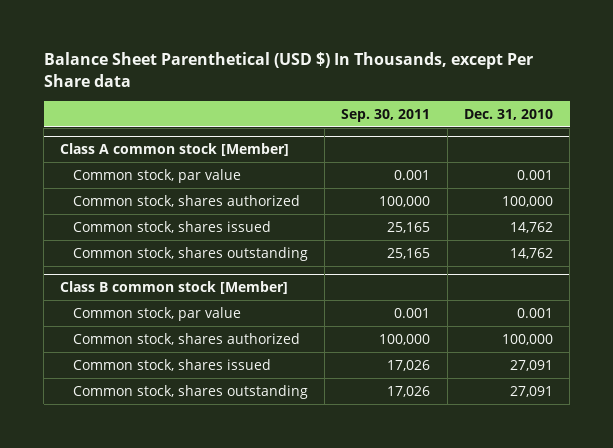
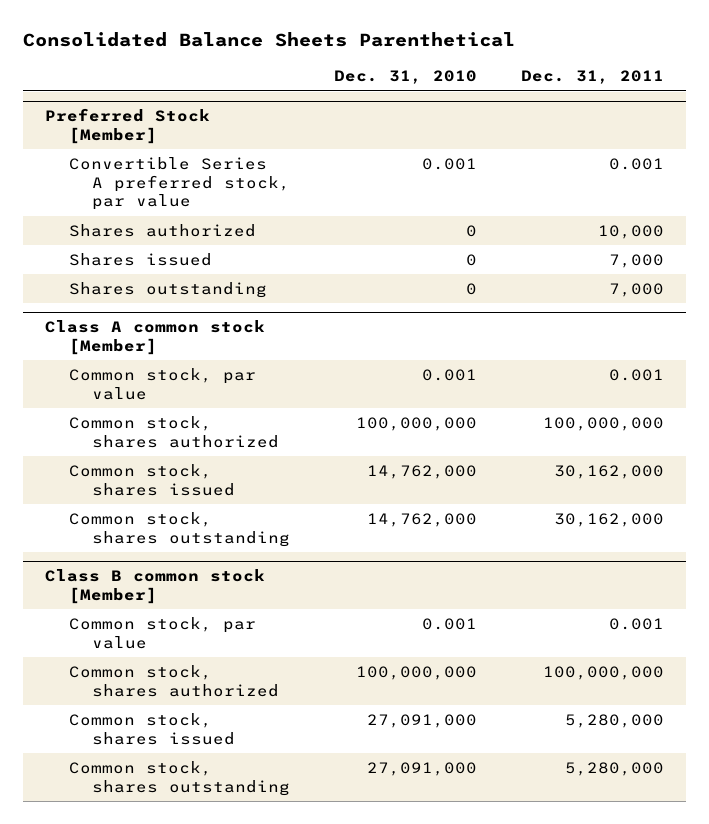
- Balance Sheet Parenthetical (USD $) In Thousands, except Per Share data
+ Consolidated Balance Sheets Parenthetical
- | Sep. 30, 2011 | Dec. 31, 2010
+ | Dec. 31, 2010 | Dec. 31, 2011
+ Preferred Stock [Member]
+ Convertible Series A preferred stock, par value | 0.001 | 0.001
+ Shares authorized | 0 | 10,000
+ Shares issued | 0 | 7,000
+ Shares outstanding | 0 | 7,000
@ Class A common stock [Member]
- Common stock, shares authorized | 100,000 | 100,000
- Common stock, shares issued | 25,165 | 14,762
- Common stock, shares outstanding | 25,165 | 14,762
+ Common stock, shares authorized | 100,000,000 | 100,000,000
+ Common stock, shares issued | 14,762,000 | 30,162,000
+ Common stock, shares outstanding | 14,762,000 | 30,162,000
@ Class B common stock [Member]
- Common stock, shares authorized | 100,000 | 100,000
- Common stock, shares issued | 17,026 | 27,091
- Common stock, shares outstanding | 17,026 | 27,091
+ Common stock, shares authorized | 100,000,000 | 100,000,000
+ Common stock, shares issued | 27,091,000 | 5,280,000
+ Common stock, shares outstanding | 27,091,000 | 5,280,000

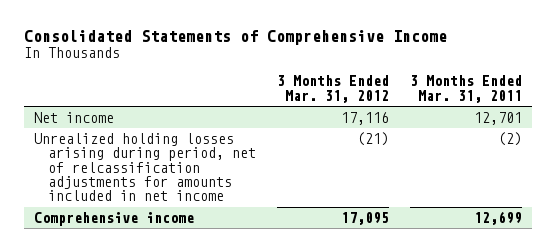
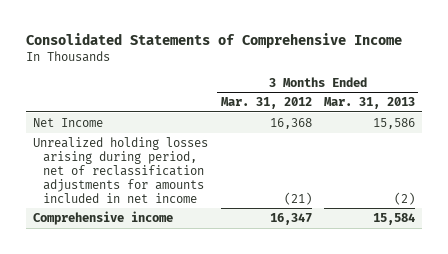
- | 3 Months Ended Mar. 31, 2012 | 3 Months Ended Mar. 31, 2011
+ | 3 Months Ended Mar. 31, 2012 | 3 Months Ended Mar. 31, 2013
- Net income | 17,116 | 12,701
- Unrealized holding losses arising during period, net of relcassification adjustments for amounts included in net income | (21) | (2)
- Comprehensive income | 17,095 | 12,699
+ Net Income | 16,368 | 15,586
+ Unrealized holding losses arising during period, net of reclassification adjustments for amounts included in net income | (21) | (2)
+ Comprehensive income | 16,347 | 15,584

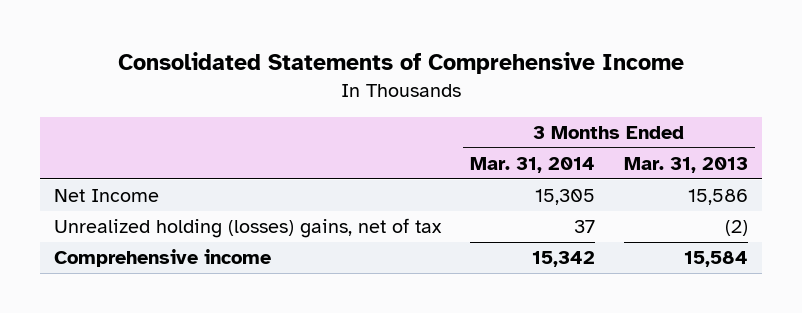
- | 3 Months Ended Mar. 31, 2012 | 3 Months Ended Mar. 31, 2013
+ | 3 Months Ended Mar. 31, 2014 | 3 Months Ended Mar. 31, 2013
- Unrealized holding losses arising during period, net of reclassification adjustments for amounts included in net income | (21) | (2)
+ Unrealized holding (losses) gains, net of tax | 37 | (2)

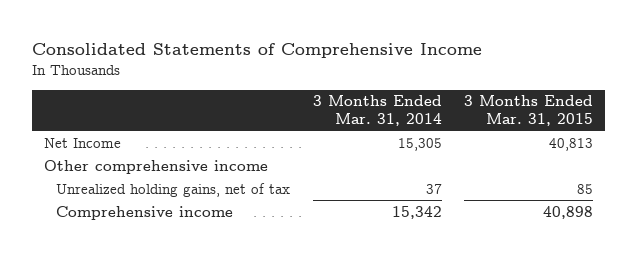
- | 3 Months Ended Mar. 31, 2014 | 3 Months Ended Mar. 31, 2013
+ | 3 Months Ended Mar. 31, 2014 | 3 Months Ended Mar. 31, 2015
- Unrealized holding (losses) gains, net of tax | 37 | (2)
+ Other comprehensive income
+ Unrealized holding gains, net of tax | 37 | 85

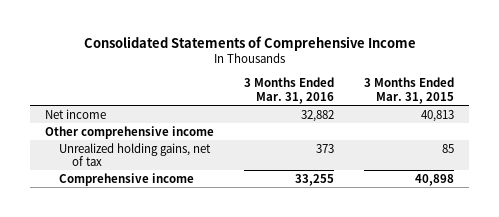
- | 3 Months Ended Mar. 31, 2014 | 3 Months Ended Mar. 31, 2015
+ | 3 Months Ended Mar. 31, 2016 | 3 Months Ended Mar. 31, 2015
- Net Income | 15,305 | 40,813
+ Net income | 32,882 | 40,813

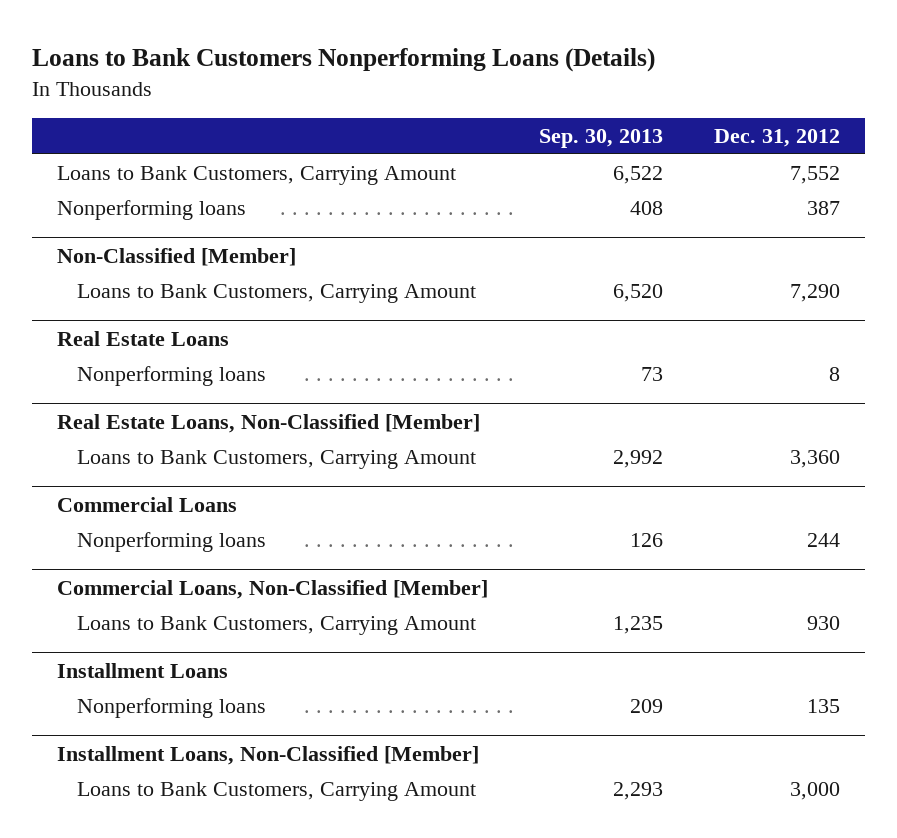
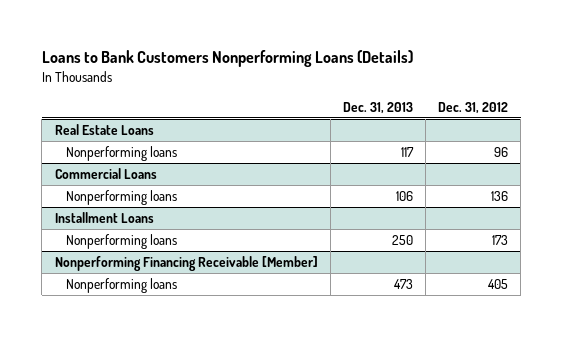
- | Sep. 30, 2013 | Dec. 31, 2012
+ | Dec. 31, 2013 | Dec. 31, 2012
- Loans to Bank Customers, Carrying Amount | 6,522 | 7,552
- Nonperforming loans | 408 | 387
- Non-Classified [Member]
- Loans to Bank Customers, Carrying Amount | 6,520 | 7,290
@ Real Estate Loans
- Nonperforming loans | 73 | 8
- Real Estate Loans, Non-Classified [Member]
- Loans to Bank Customers, Carrying Amount | 2,992 | 3,360
@ Real Estate Loans
+ Nonperforming loans | 117 | 96
@ Commercial Loans
- Nonperforming loans | 126 | 244
- Commercial Loans, Non-Classified [Member]
- Loans to Bank Customers, Carrying Amount | 1,235 | 930
@ Commercial Loans
+ Nonperforming loans | 106 | 136
@ Installment Loans
- Nonperforming loans | 209 | 135
- Installment Loans, Non-Classified [Member]
- Loans to Bank Customers, Carrying Amount | 2,293 | 3,000
@ Installment Loans
+ Nonperforming loans | 250 | 173
+ Nonperforming Financing Receivable [Member]
+ Nonperforming loans | 473 | 405

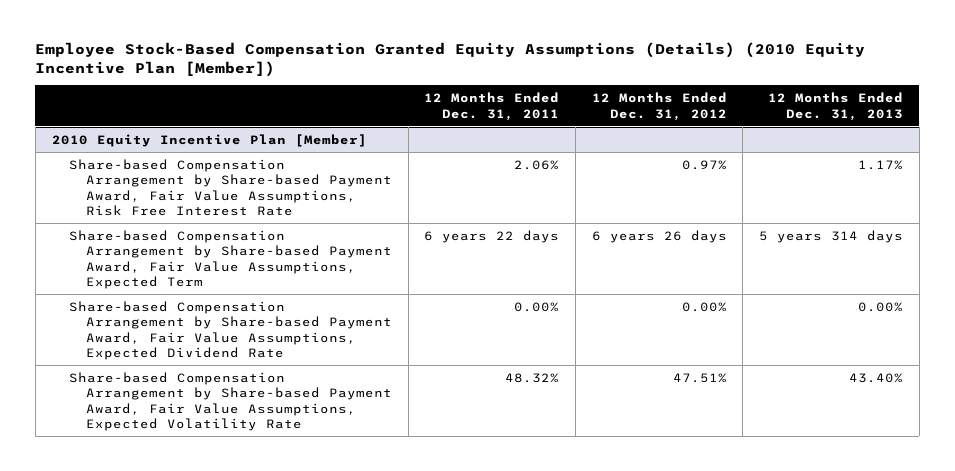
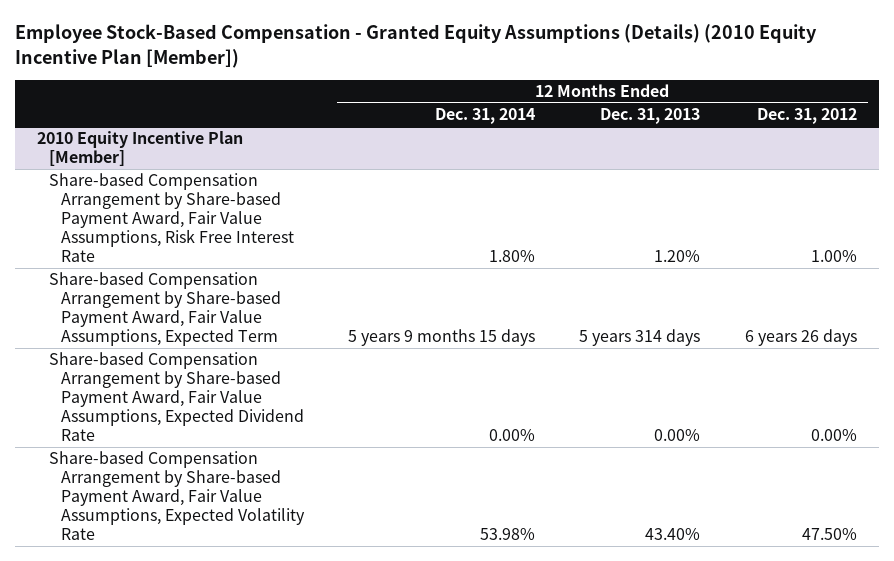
- Employee Stock-Based Compensation Granted Equity Assumptions (Details) (2010 Equity Incentive Plan [Member])
+ Employee Stock-Based Compensation - Granted Equity Assumptions (Details) (2010 Equity Incentive Plan [Member])
- | 12 Months Ended Dec. 31, 2011 | 12 Months Ended Dec. 31, 2012 | 12 Months Ended Dec. 31, 2013
+ | 12 Months Ended Dec. 31, 2014 | 12 Months Ended Dec. 31, 2013 | 12 Months Ended Dec. 31, 2012
@ 2010 Equity Incentive Plan [Member]
- Share-based Compensation Arrangement by Share-based Payment Award, Fair Value Assumptions, Risk Free Interest Rate | 2.06% | 0.97% | 1.17%
+ Share-based Compensation Arrangement by Share-based Payment Award, Fair Value Assumptions, Risk Free Interest Rate | 1.80% | 1.20% | 1.00%
- Share-based Compensation Arrangement by Share-based Payment Award, Fair Value Assumptions, Expected Volatility Rate | 48.32% | 47.51% | 43.40%
+ Share-based Compensation Arrangement by Share-based Payment Award, Fair Value Assumptions, Expected Volatility Rate | 53.98% | 43.40% | 47.50%

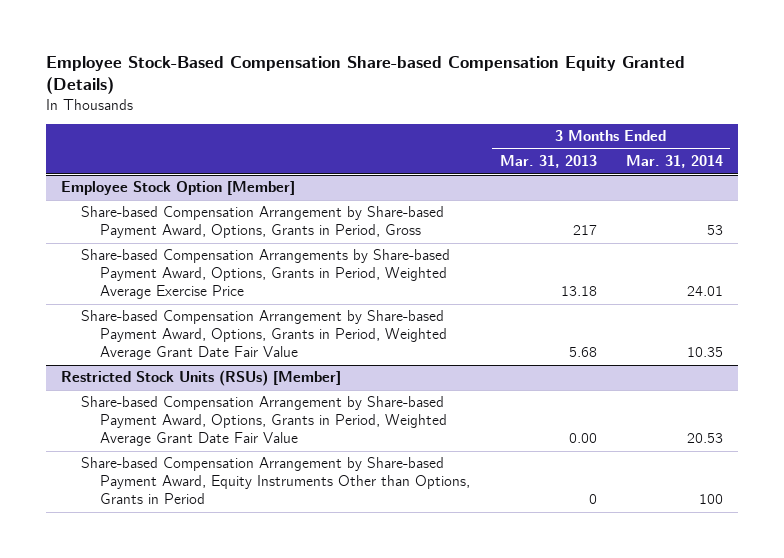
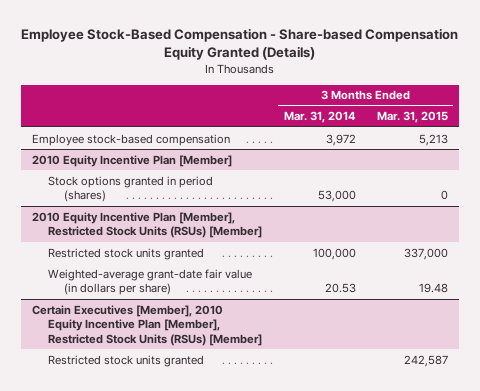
- Employee Stock-Based Compensation Share-based Compensation Equity Granted (Details)
+ Employee Stock-Based Compensation - Share-based Compensation Equity Granted (Details)
- | 3 Months Ended Mar. 31, 2013 | 3 Months Ended Mar. 31, 2014
+ | 3 Months Ended Mar. 31, 2014 | 3 Months Ended Mar. 31, 2015
- Employee Stock Option [Member]
- Share-based Compensation Arrangement by Share-based Payment Award, Options, Grants in Period, Gross | 217 | 53
- Share-based Compensation Arrangements by Share-based Payment Award, Options, Grants in Period, Weighted Average Exercise Price | 13.18 | 24.01
- Share-based Compensation Arrangement by Share-based Payment Award, Options, Grants in Period, Weighted Average Grant Date Fair Value | 5.68 | 10.35
- Restricted Stock Units (RSUs) [Member]
- Share-based Compensation Arrangement by Share-based Payment Award, Options, Grants in Period, Weighted Average Grant Date Fair Value | 0.00 | 20.53
- Share-based Compensation Arrangement by Share-based Payment Award, Equity Instruments Other than Options, Grants in Period | 0 | 100
+ Employee stock-based compensation | 3,972 | 5,213
+ 2010 Equity Incentive Plan [Member]
+ Stock options granted in period (shares) | 53,000 | 0
+ 2010 Equity Incentive Plan [Member], Restricted Stock Units (RSUs) [Member]
+ Restricted stock units granted | 100,000 | 337,000
+ Weighted-average grant-date fair value (in dollars per share) | 20.53 | 19.48
+ Certain Executives [Member], 2010 Equity Incentive Plan [Member], Restricted Stock Units (RSUs) [Member]
+ Restricted stock units granted | | 242,587

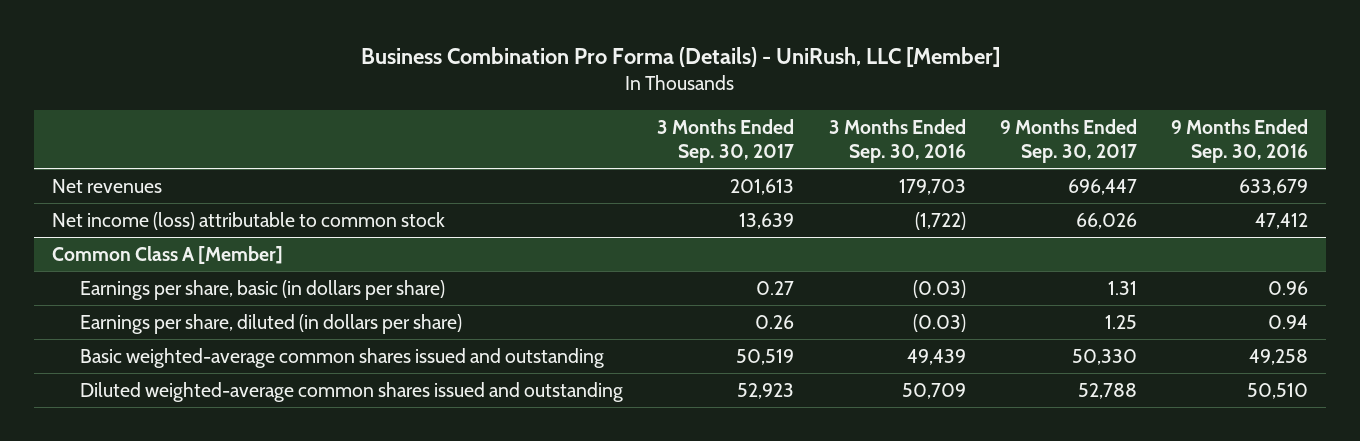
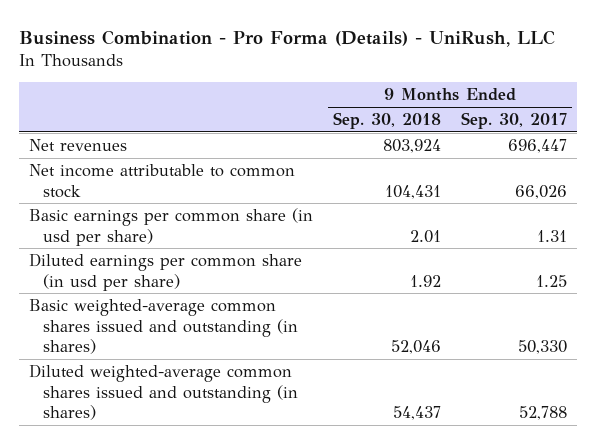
- Business Combination Pro Forma (Details) - UniRush, LLC [Member]
+ Business Combination - Pro Forma (Details) - UniRush, LLC
- | 3 Months Ended Sep. 30, 2017 | 3 Months Ended Sep. 30, 2016 | 9 Months Ended Sep. 30, 2017 | 9 Months Ended Sep. 30, 2016
+ | 9 Months Ended Sep. 30, 2018 | 9 Months Ended Sep. 30, 2017
- Net income (loss) attributable to common stock | 13,639 | (1,722) | 66,026 | 47,412
- Common Class A [Member]
- Earnings per share, basic (in dollars per share) | 0.27 | (0.03) | 1.31 | 0.96
- Earnings per share, diluted (in dollars per share) | 0.26 | (0.03) | 1.25 | 0.94
- Basic weighted-average common shares issued and outstanding | 50,519 | 49,439 | 50,330 | 49,258
- Diluted weighted-average common shares issued and outstanding | 52,923 | 50,709 | 52,788 | 50,510
+ Net income attributable to common stock | 104,431 | 66,026
+ Basic earnings per common share (in usd per share) | 2.01 | 1.31
+ Diluted earnings per common share (in usd per share) | 1.92 | 1.25
+ Basic weighted-average common shares issued and outstanding (in shares) | 52,046 | 50,330
+ Diluted weighted-average common shares issued and outstanding (in shares) | 54,437 | 52,788

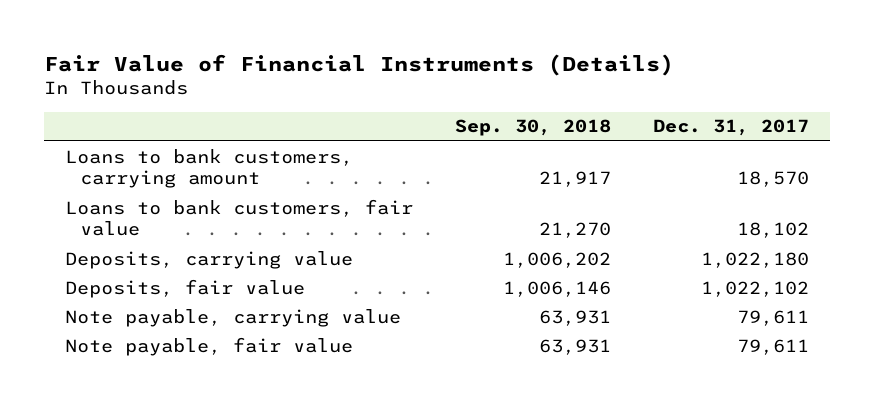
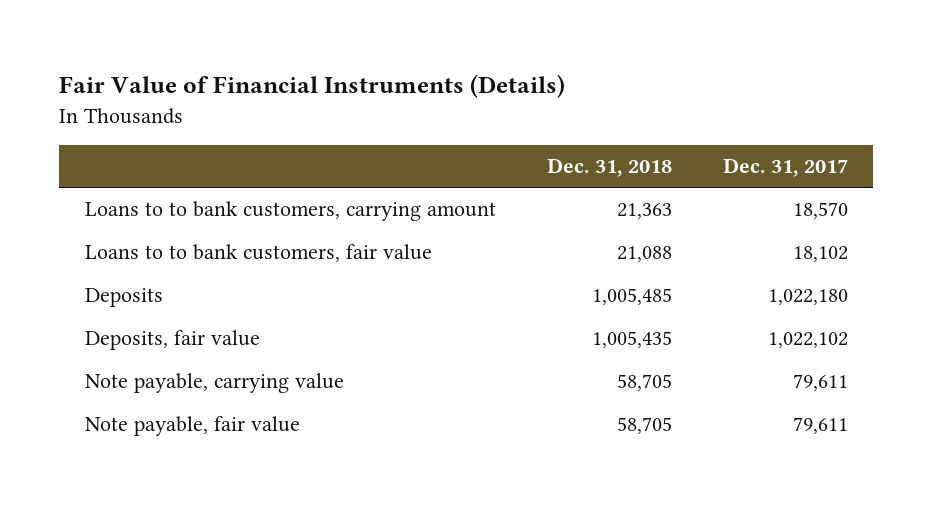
- | Sep. 30, 2018 | Dec. 31, 2017
+ | Dec. 31, 2018 | Dec. 31, 2017
- Loans to bank customers, carrying amount | 21,917 | 18,570
- Loans to bank customers, fair value | 21,270 | 18,102
- Deposits, carrying value | 1,006,202 | 1,022,180
+ Loans to to bank customers, carrying amount | 21,363 | 18,570
+ Loans to to bank customers, fair value | 21,088 | 18,102
+ Deposits | 1,005,485 | 1,022,180

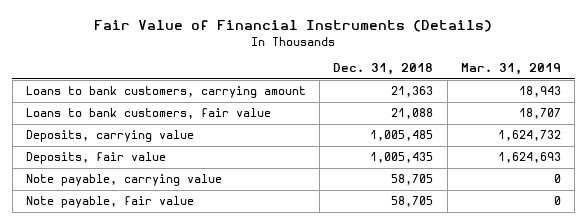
- | Dec. 31, 2018 | Dec. 31, 2017
+ | Dec. 31, 2018 | Mar. 31, 2019
- Loans to to bank customers, carrying amount | 21,363 | 18,570
- Loans to to bank customers, fair value | 21,088 | 18,102
- Deposits | 1,005,485 | 1,022,180
+ Loans to bank customers, carrying amount | 21,363 | 18,943
+ Loans to bank customers, fair value | 21,088 | 18,707
+ Deposits, carrying value | 1,005,485 | 1,624,732

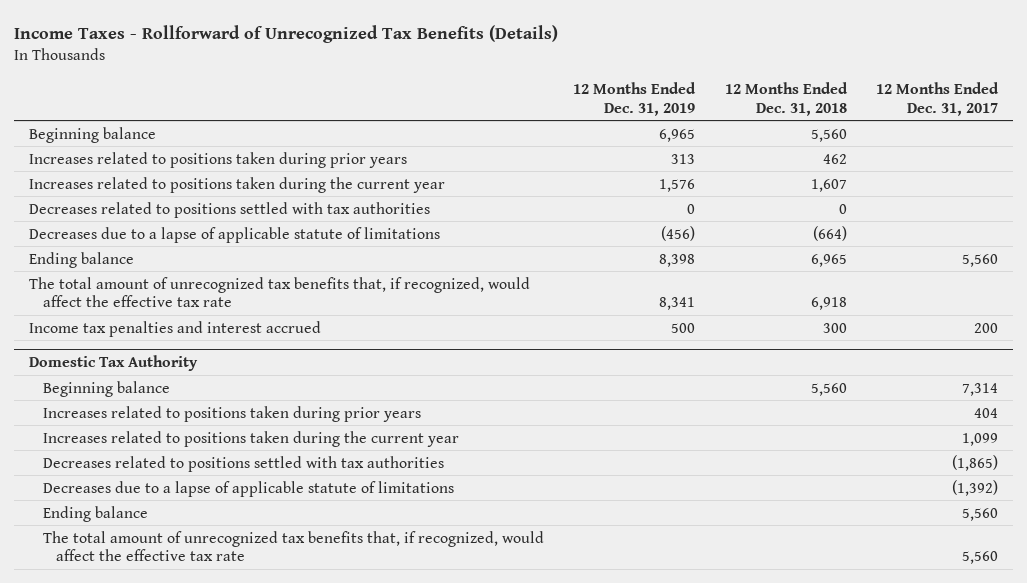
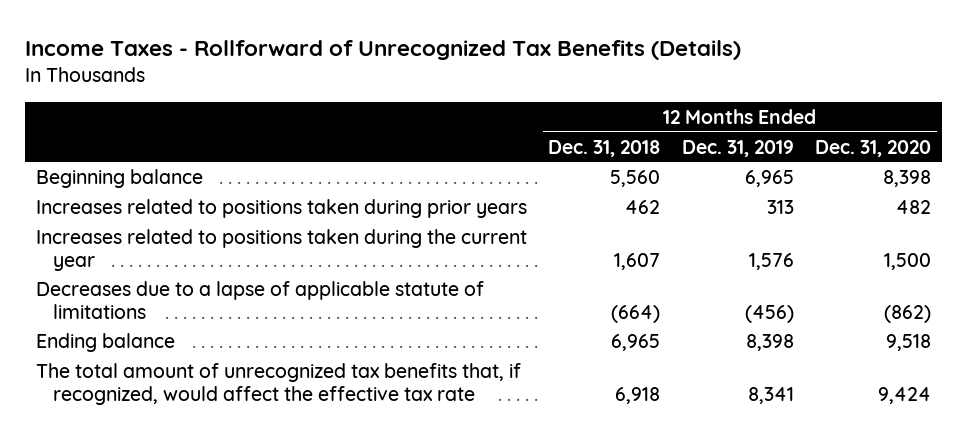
- | 12 Months Ended Dec. 31, 2019 | 12 Months Ended Dec. 31, 2018 | 12 Months Ended Dec. 31, 2017
+ | 12 Months Ended Dec. 31, 2018 | 12 Months Ended Dec. 31, 2019 | 12 Months Ended Dec. 31, 2020
- Decreases related to positions settled with tax authorities | 0 | 0 |
- Income tax penalties and interest accrued | 500 | 300 | 200
- Domestic Tax Authority
- Beginning balance | | 5,560 | 7,314
- Increases related to positions taken during prior years | | | 404
- Increases related to positions taken during the current year | | | 1,099
- Decreases related to positions settled with tax authorities | | | (1,865)
- Decreases due to a lapse of applicable statute of limitations | | | (1,392)
- Ending balance | | | 5,560
- The total amount of unrecognized tax benefits that, if recognized, would affect the effective tax rate | | | 5,560

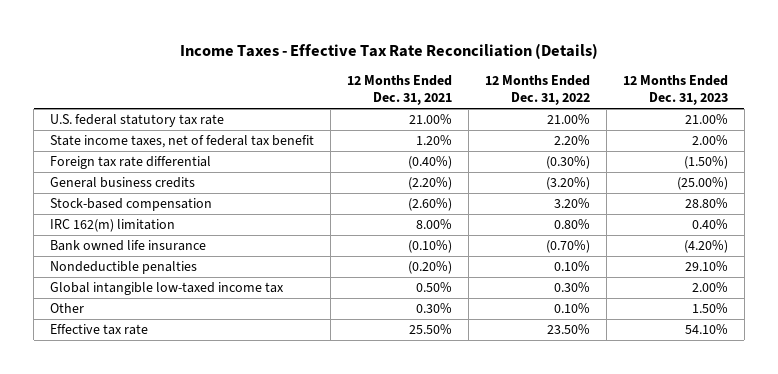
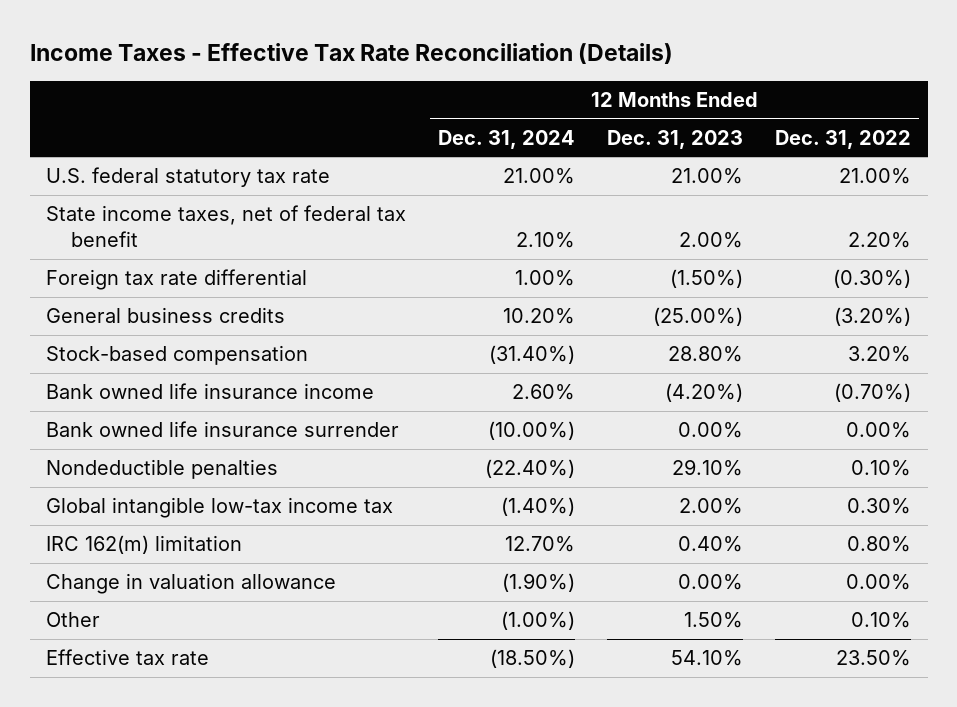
- | 12 Months Ended Dec. 31, 2021 | 12 Months Ended Dec. 31, 2022 | 12 Months Ended Dec. 31, 2023
+ | 12 Months Ended Dec. 31, 2024 | 12 Months Ended Dec. 31, 2023 | 12 Months Ended Dec. 31, 2022
- Bank owned life insurance | (0.10%) | (0.70%) | (4.20%)
+ Bank owned life insurance income | 2.60% | (4.20%) | (0.70%)
+ Bank owned life insurance surrender | (10.00%) | 0.00% | 0.00%
- Global intangible low-taxed income tax | 0.50% | 0.30% | 2.00%
+ Global intangible low-tax income tax | (1.40%) | 2.00% | 0.30%
moved down: IRC 162(m) limitation | 12.70% | 0.40% | 0.80%
+ Change in valuation allowance | (1.90%) | 0.00% | 0.00%

